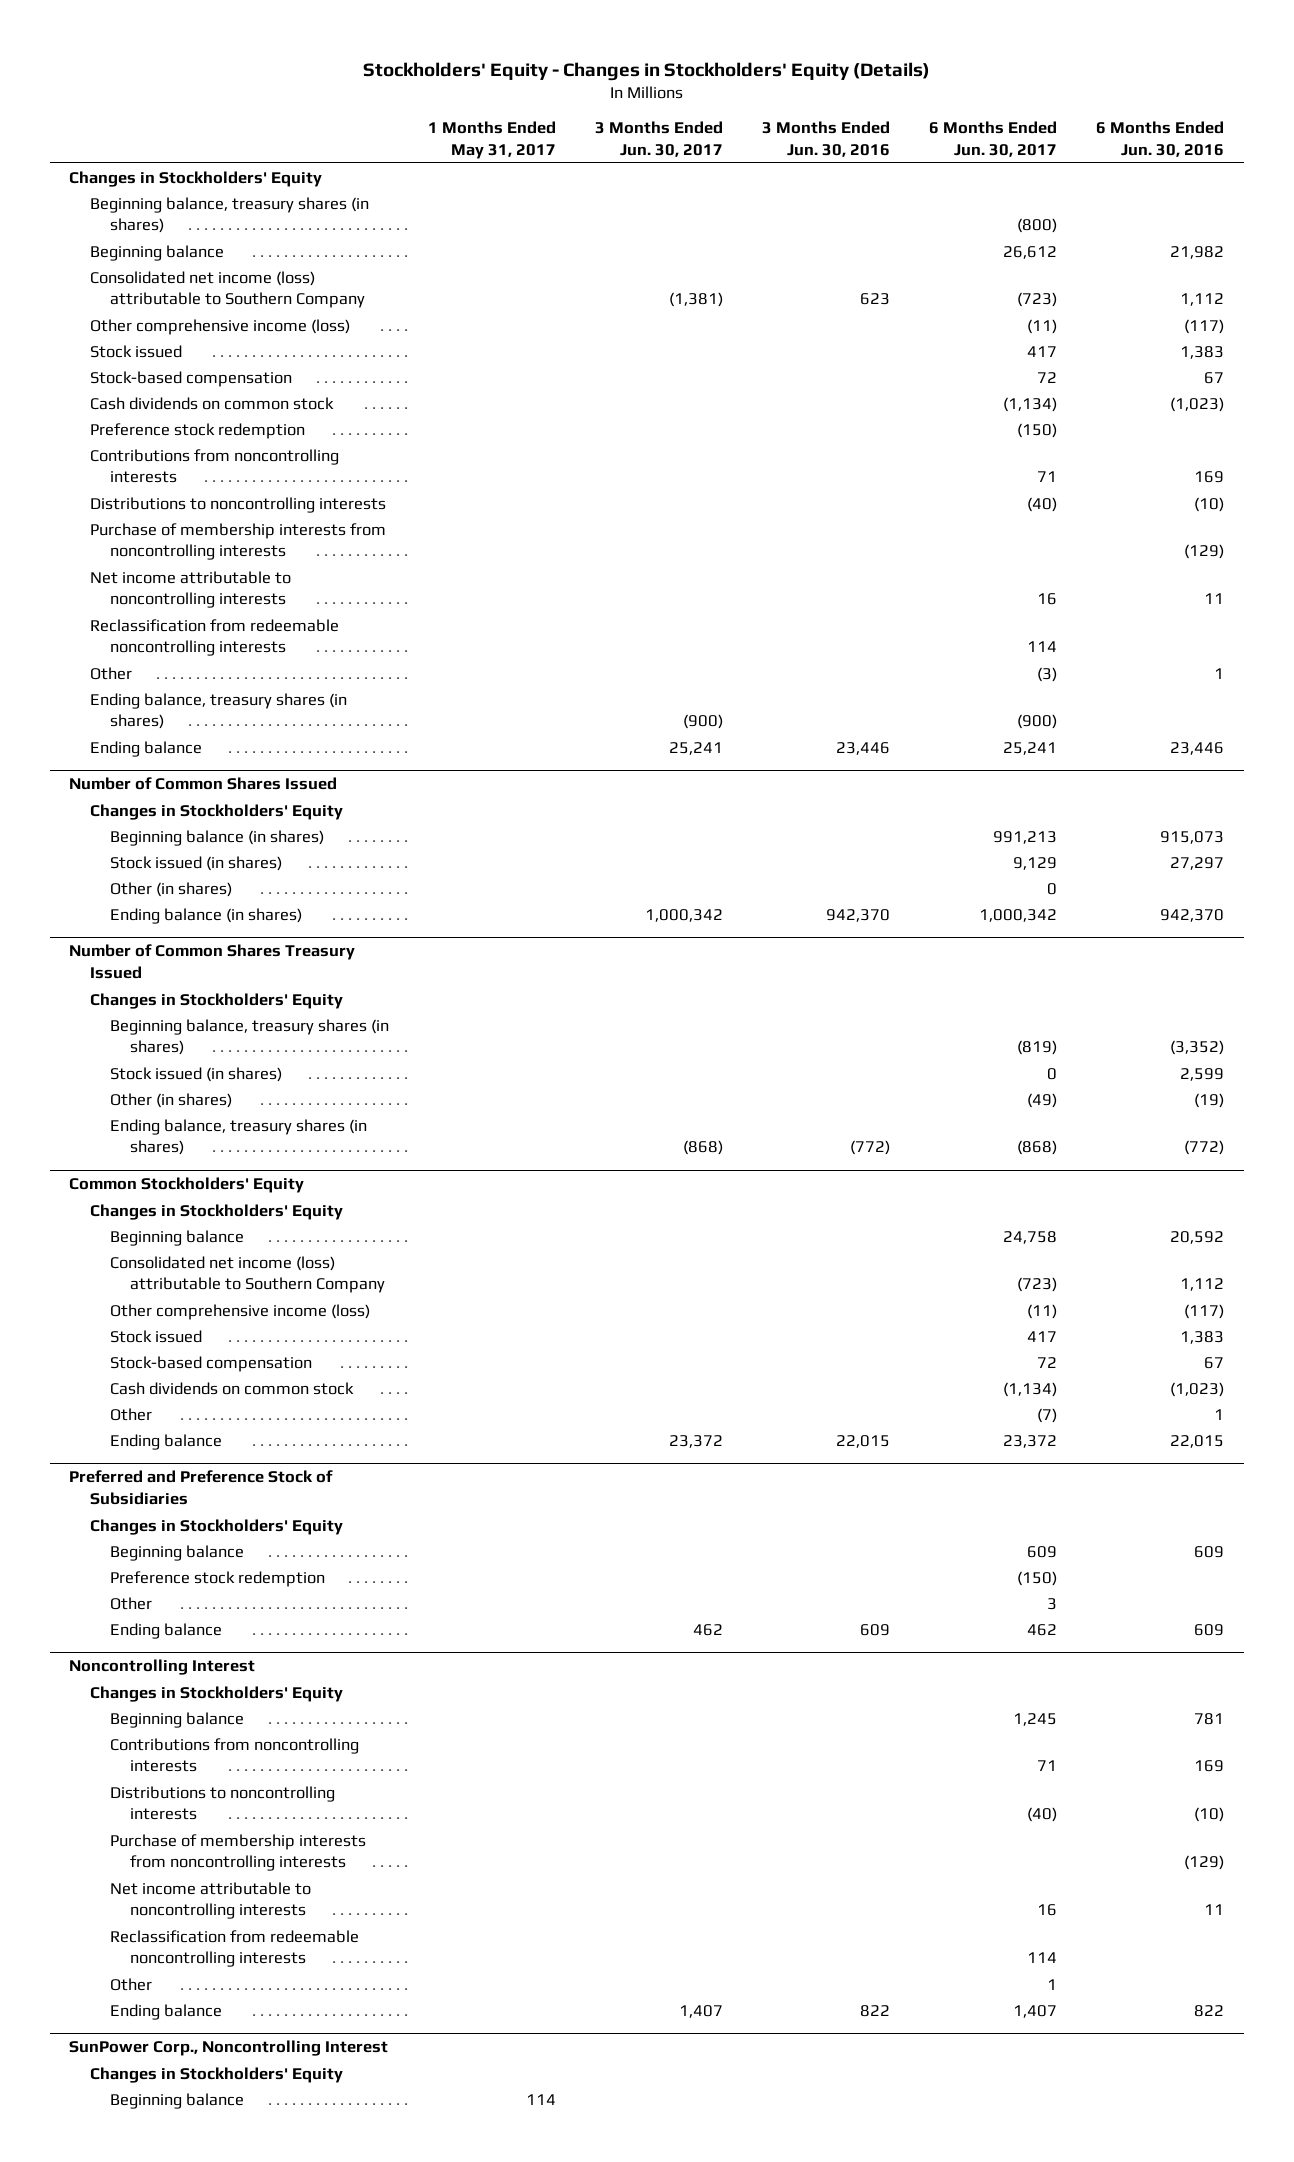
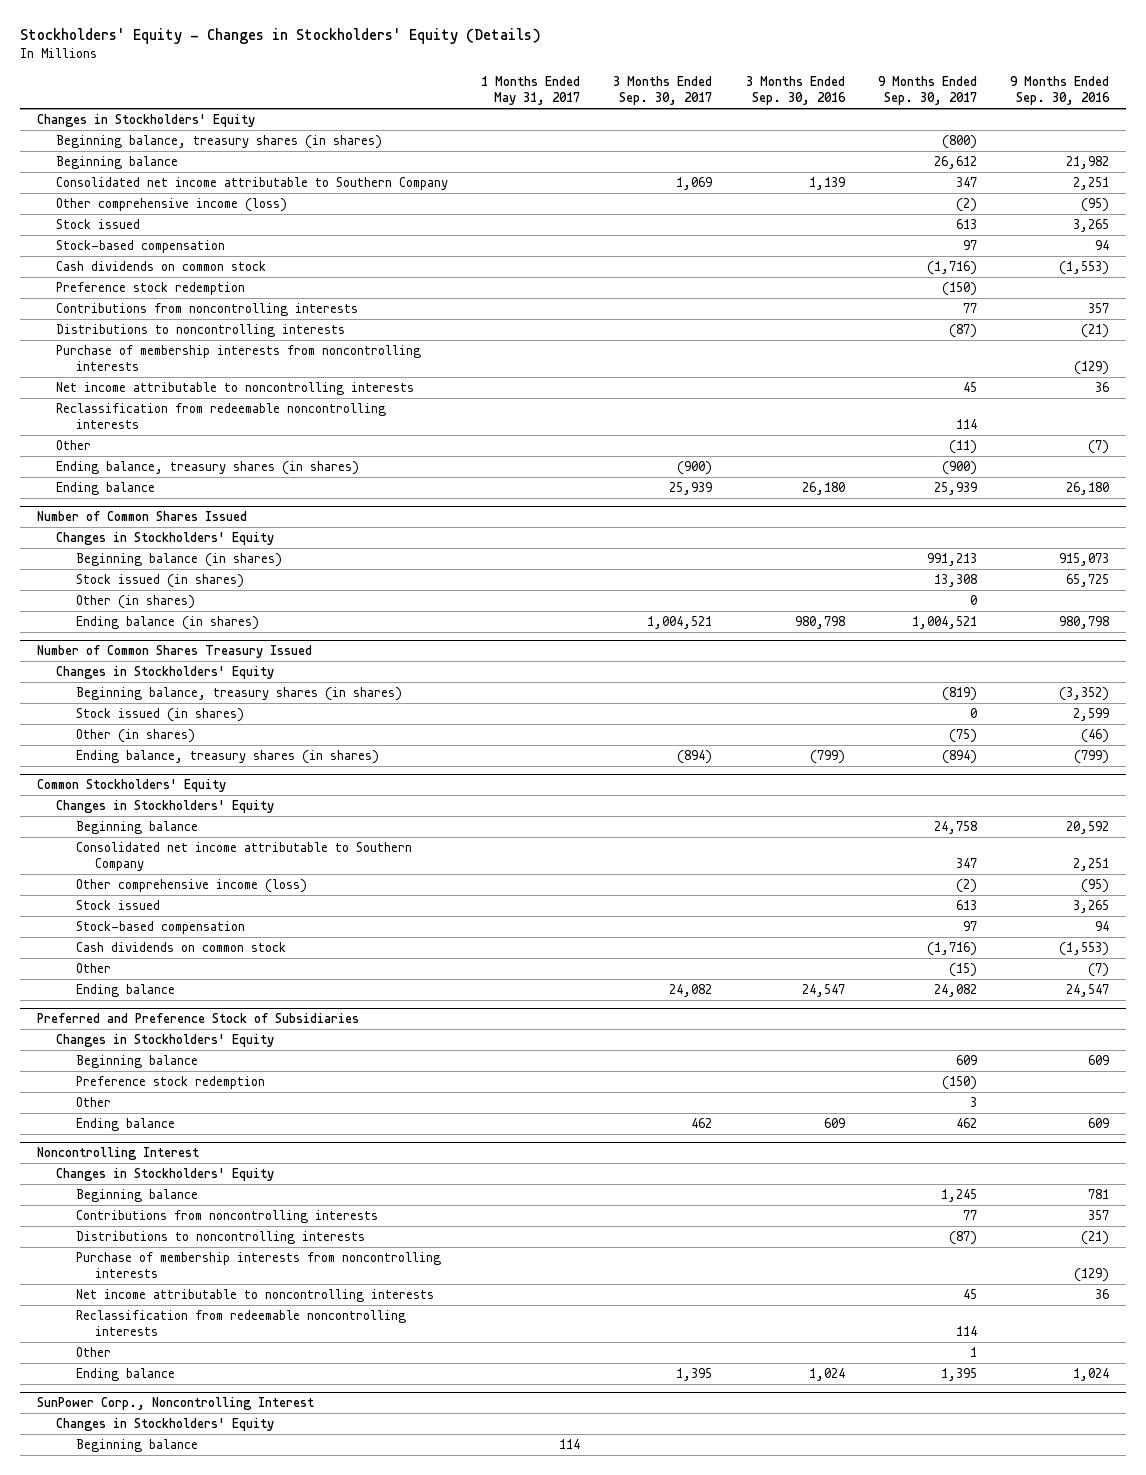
- | 1 Months Ended May 31, 2017 | 3 Months Ended Jun. 30, 2017 | 3 Months Ended Jun. 30, 2016 | 6 Months Ended Jun. 30, 2017 | 6 Months Ended Jun. 30, 2016
+ | 1 Months Ended May 31, 2017 | 3 Months Ended Sep. 30, 2017 | 3 Months Ended Sep. 30, 2016 | 9 Months Ended Sep. 30, 2017 | 9 Months Ended Sep. 30, 2016
- Consolidated net income (loss) attributable to Southern Company | | (1,381) | 623 | (723) | 1,112
+ Consolidated net income attributable to Southern Company | | 1,069 | 1,139 | 347 | 2,251
@ Common Stockholders' Equity
- Consolidated net income (loss) attributable to Southern Company | | | | (723) | 1,112
+ Consolidated net income attributable to Southern Company | | | | 347 | 2,251

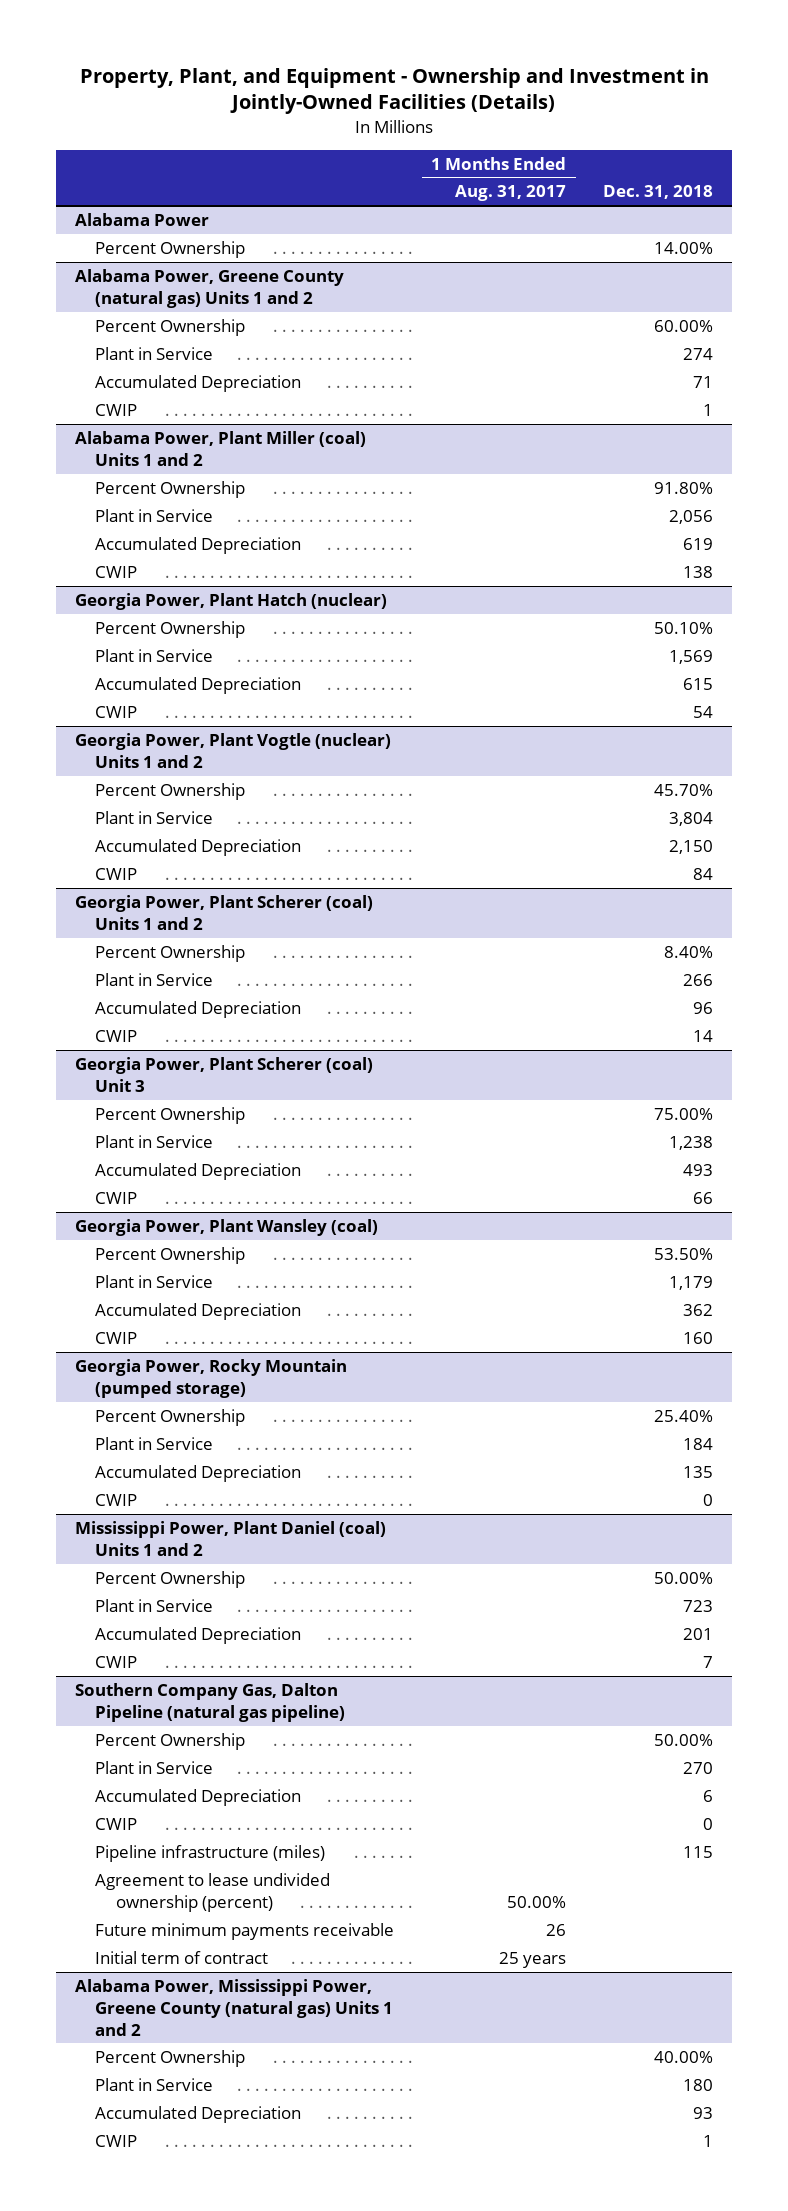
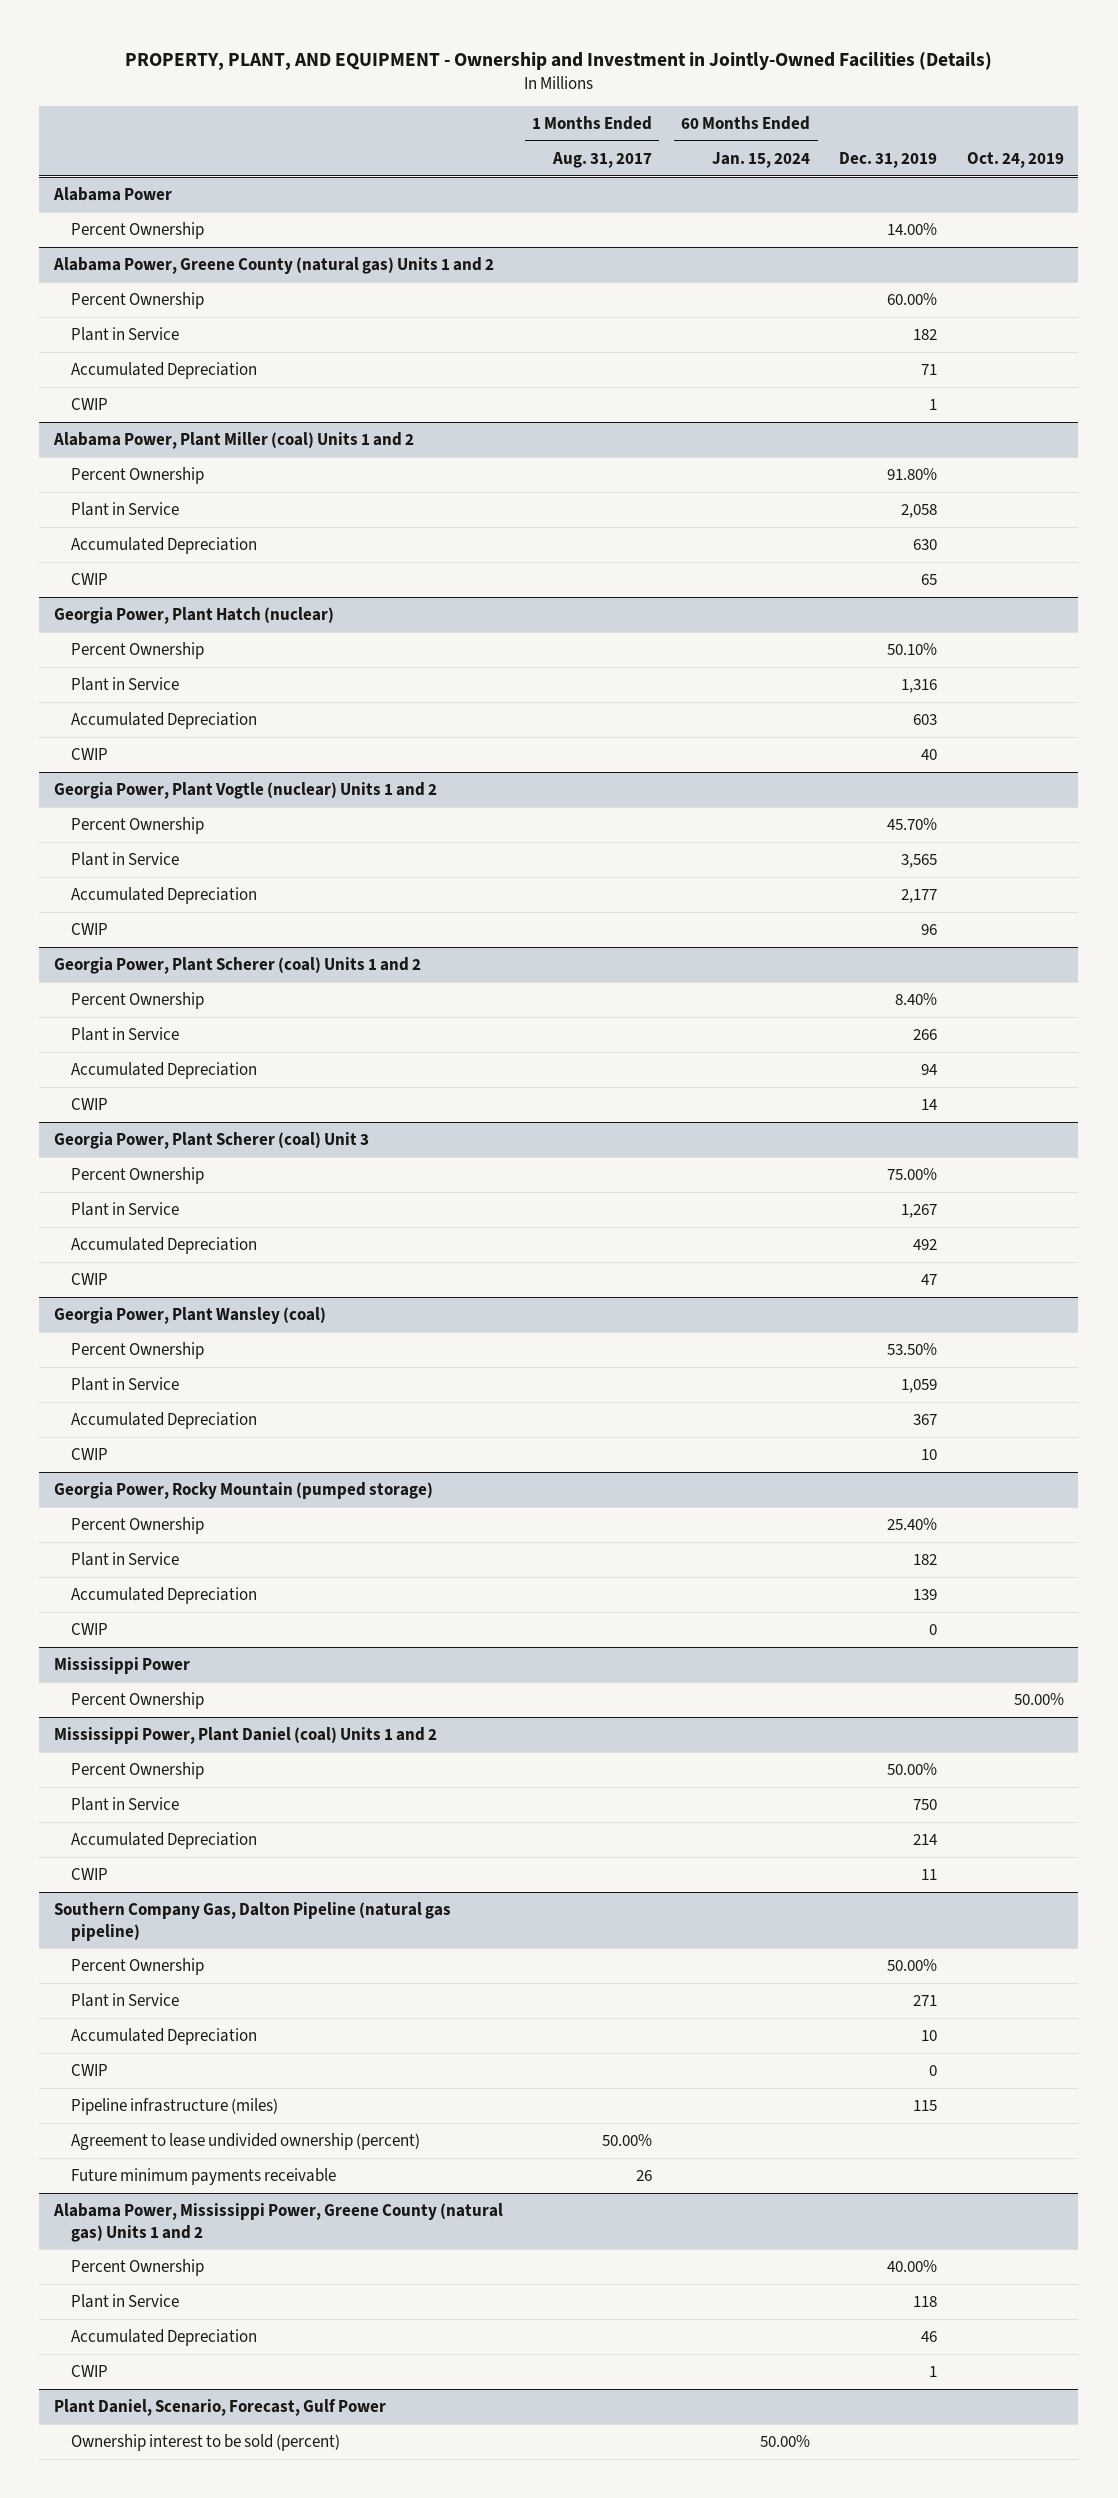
- Property, Plant, and Equipment - Ownership and Investment in Jointly-Owned Facilities (Details)
+ PROPERTY, PLANT, AND EQUIPMENT - Ownership and Investment in Jointly-Owned Facilities (Details)
- | 1 Months Ended Aug. 31, 2017 | Dec. 31, 2018
+ | 1 Months Ended Aug. 31, 2017 | 60 Months Ended Jan. 15, 2024 | Dec. 31, 2019 | Oct. 24, 2019
+ Mississippi Power
+ Percent Ownership | | | | 50.00%
@ Southern Company Gas, Dalton Pipeline (natural gas pipeline)
- Initial term of contract | 25 years |
+ Plant Daniel, Scenario, Forecast, Gulf Power
+ Ownership interest to be sold (percent) | | 50.00% | |

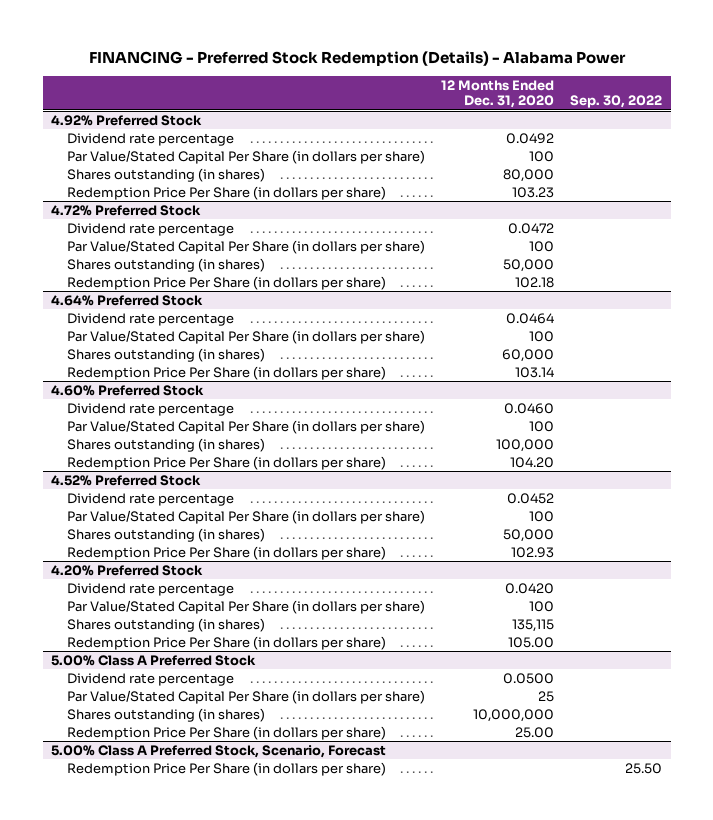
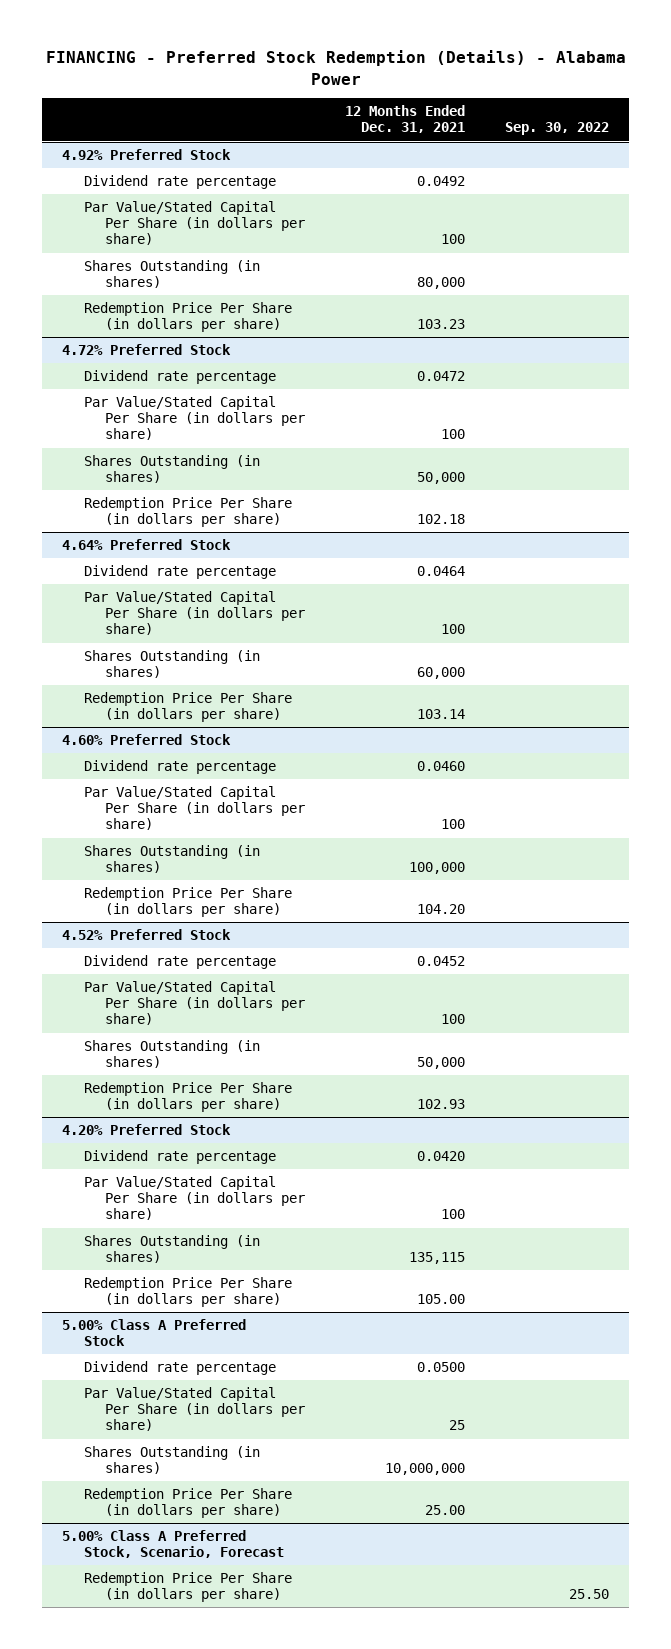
- | 12 Months Ended Dec. 31, 2020 | Sep. 30, 2022
+ | 12 Months Ended Dec. 31, 2021 | Sep. 30, 2022
@ 4.92% Preferred Stock
- Shares outstanding (in shares) | 80,000 |
+ Shares Outstanding (in shares) | 80,000 |
@ 4.72% Preferred Stock
- Shares outstanding (in shares) | 50,000 |
+ Shares Outstanding (in shares) | 50,000 |
@ 4.64% Preferred Stock
- Shares outstanding (in shares) | 60,000 |
+ Shares Outstanding (in shares) | 60,000 |
@ 4.60% Preferred Stock
- Shares outstanding (in shares) | 100,000 |
+ Shares Outstanding (in shares) | 100,000 |
@ 4.52% Preferred Stock
- Shares outstanding (in shares) | 50,000 |
+ Shares Outstanding (in shares) | 50,000 |
@ 4.20% Preferred Stock
- Shares outstanding (in shares) | 135,115 |
+ Shares Outstanding (in shares) | 135,115 |
@ 5.00% Class A Preferred Stock
- Shares outstanding (in shares) | 10,000,000 |
+ Shares Outstanding (in shares) | 10,000,000 |

